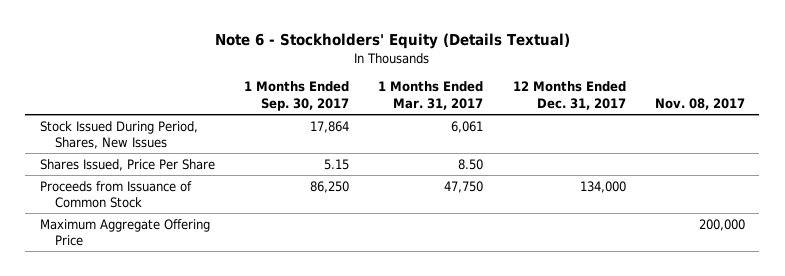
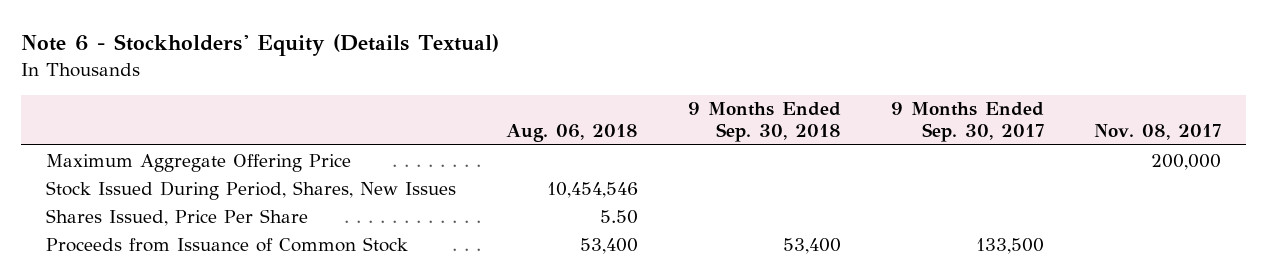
- | 1 Months Ended Sep. 30, 2017 | 1 Months Ended Mar. 31, 2017 | 12 Months Ended Dec. 31, 2017 | Nov. 08, 2017
+ | Aug. 06, 2018 | 9 Months Ended Sep. 30, 2018 | 9 Months Ended Sep. 30, 2017 | Nov. 08, 2017
moved up: Maximum Aggregate Offering Price | | | | 200,000

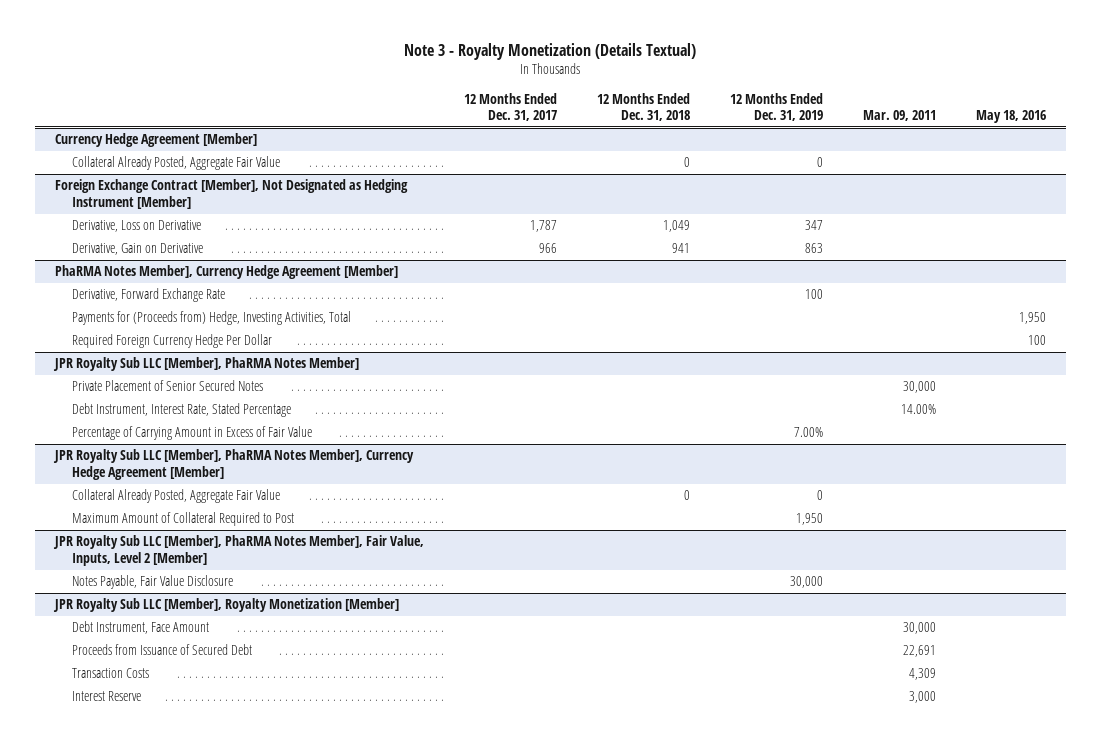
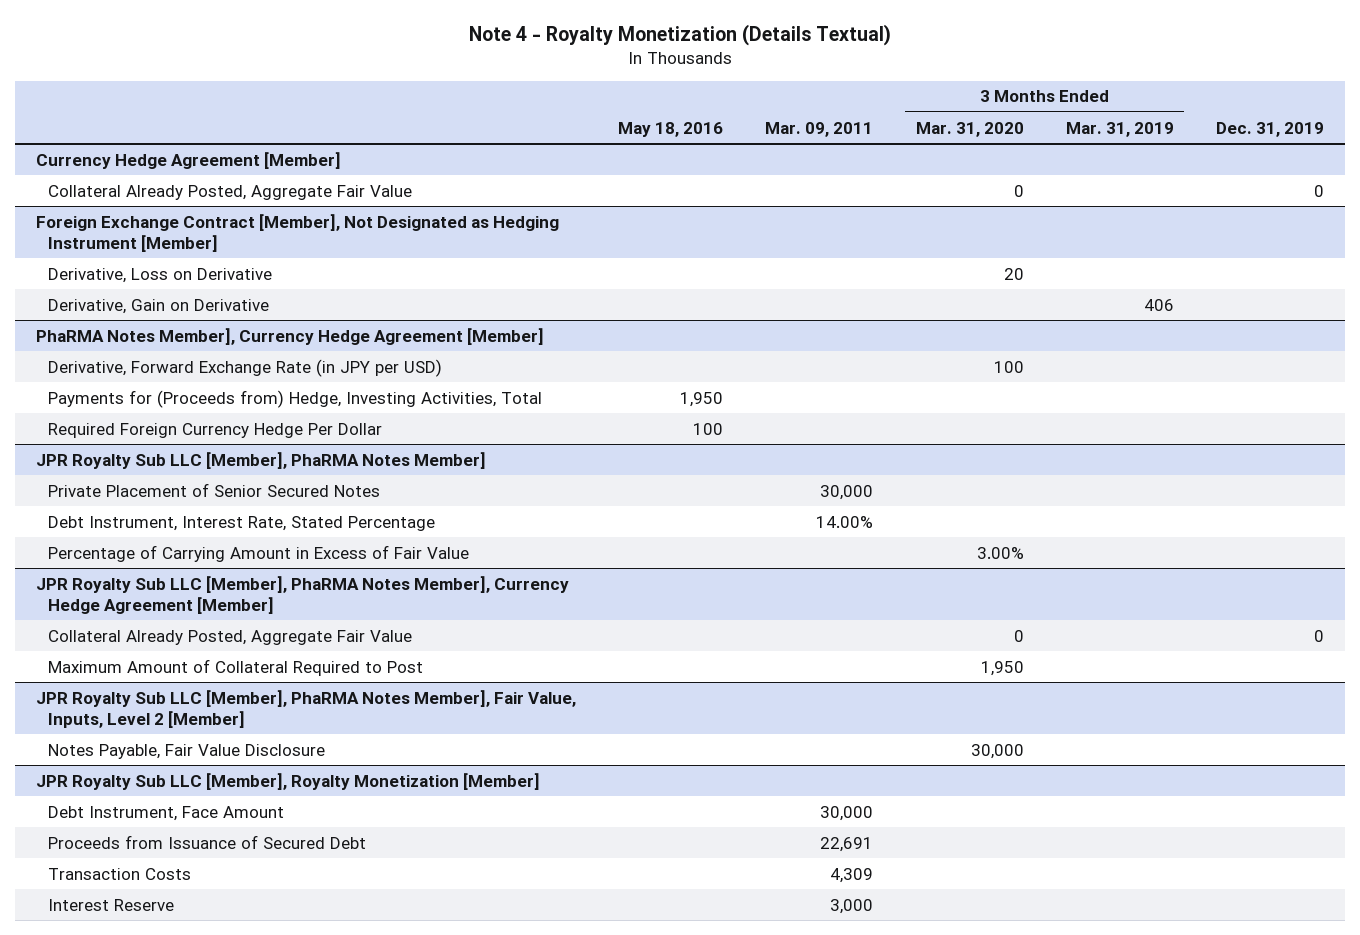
- Note 3 - Royalty Monetization (Details Textual)
+ Note 4 - Royalty Monetization (Details Textual)
- | 12 Months Ended Dec. 31, 2017 | 12 Months Ended Dec. 31, 2018 | 12 Months Ended Dec. 31, 2019 | Mar. 09, 2011 | May 18, 2016
+ | May 18, 2016 | Mar. 09, 2011 | 3 Months Ended Mar. 31, 2020 | 3 Months Ended Mar. 31, 2019 | Dec. 31, 2019
@ PhaRMA Notes Member], Currency Hedge Agreement [Member]
- Derivative, Forward Exchange Rate | | | 100 | |
+ Derivative, Forward Exchange Rate (in JPY per USD) | | | 100 | |

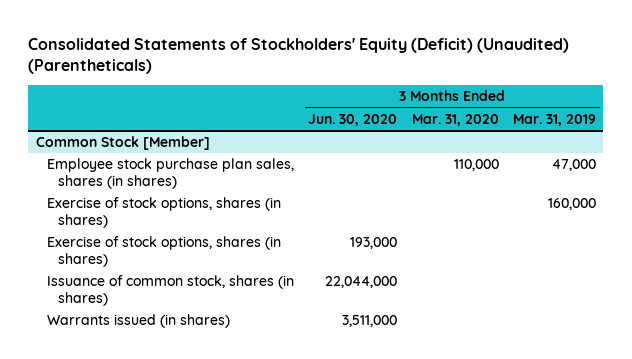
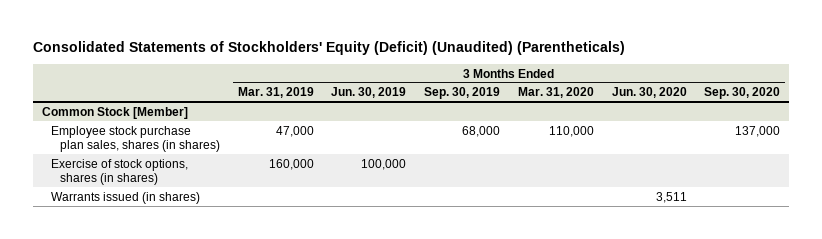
- | 3 Months Ended Jun. 30, 2020 | 3 Months Ended Mar. 31, 2020 | 3 Months Ended Mar. 31, 2019
+ | 3 Months Ended Mar. 31, 2019 | 3 Months Ended Jun. 30, 2019 | 3 Months Ended Sep. 30, 2019 | 3 Months Ended Mar. 31, 2020 | 3 Months Ended Jun. 30, 2020 | 3 Months Ended Sep. 30, 2020
@ Common Stock [Member]
- Exercise of stock options, shares (in shares) | 193,000 | |
- Issuance of common stock, shares (in shares) | 22,044,000 | |
- Warrants issued (in shares) | 3,511,000 | |
+ Warrants issued (in shares) | | | | | 3,511 |

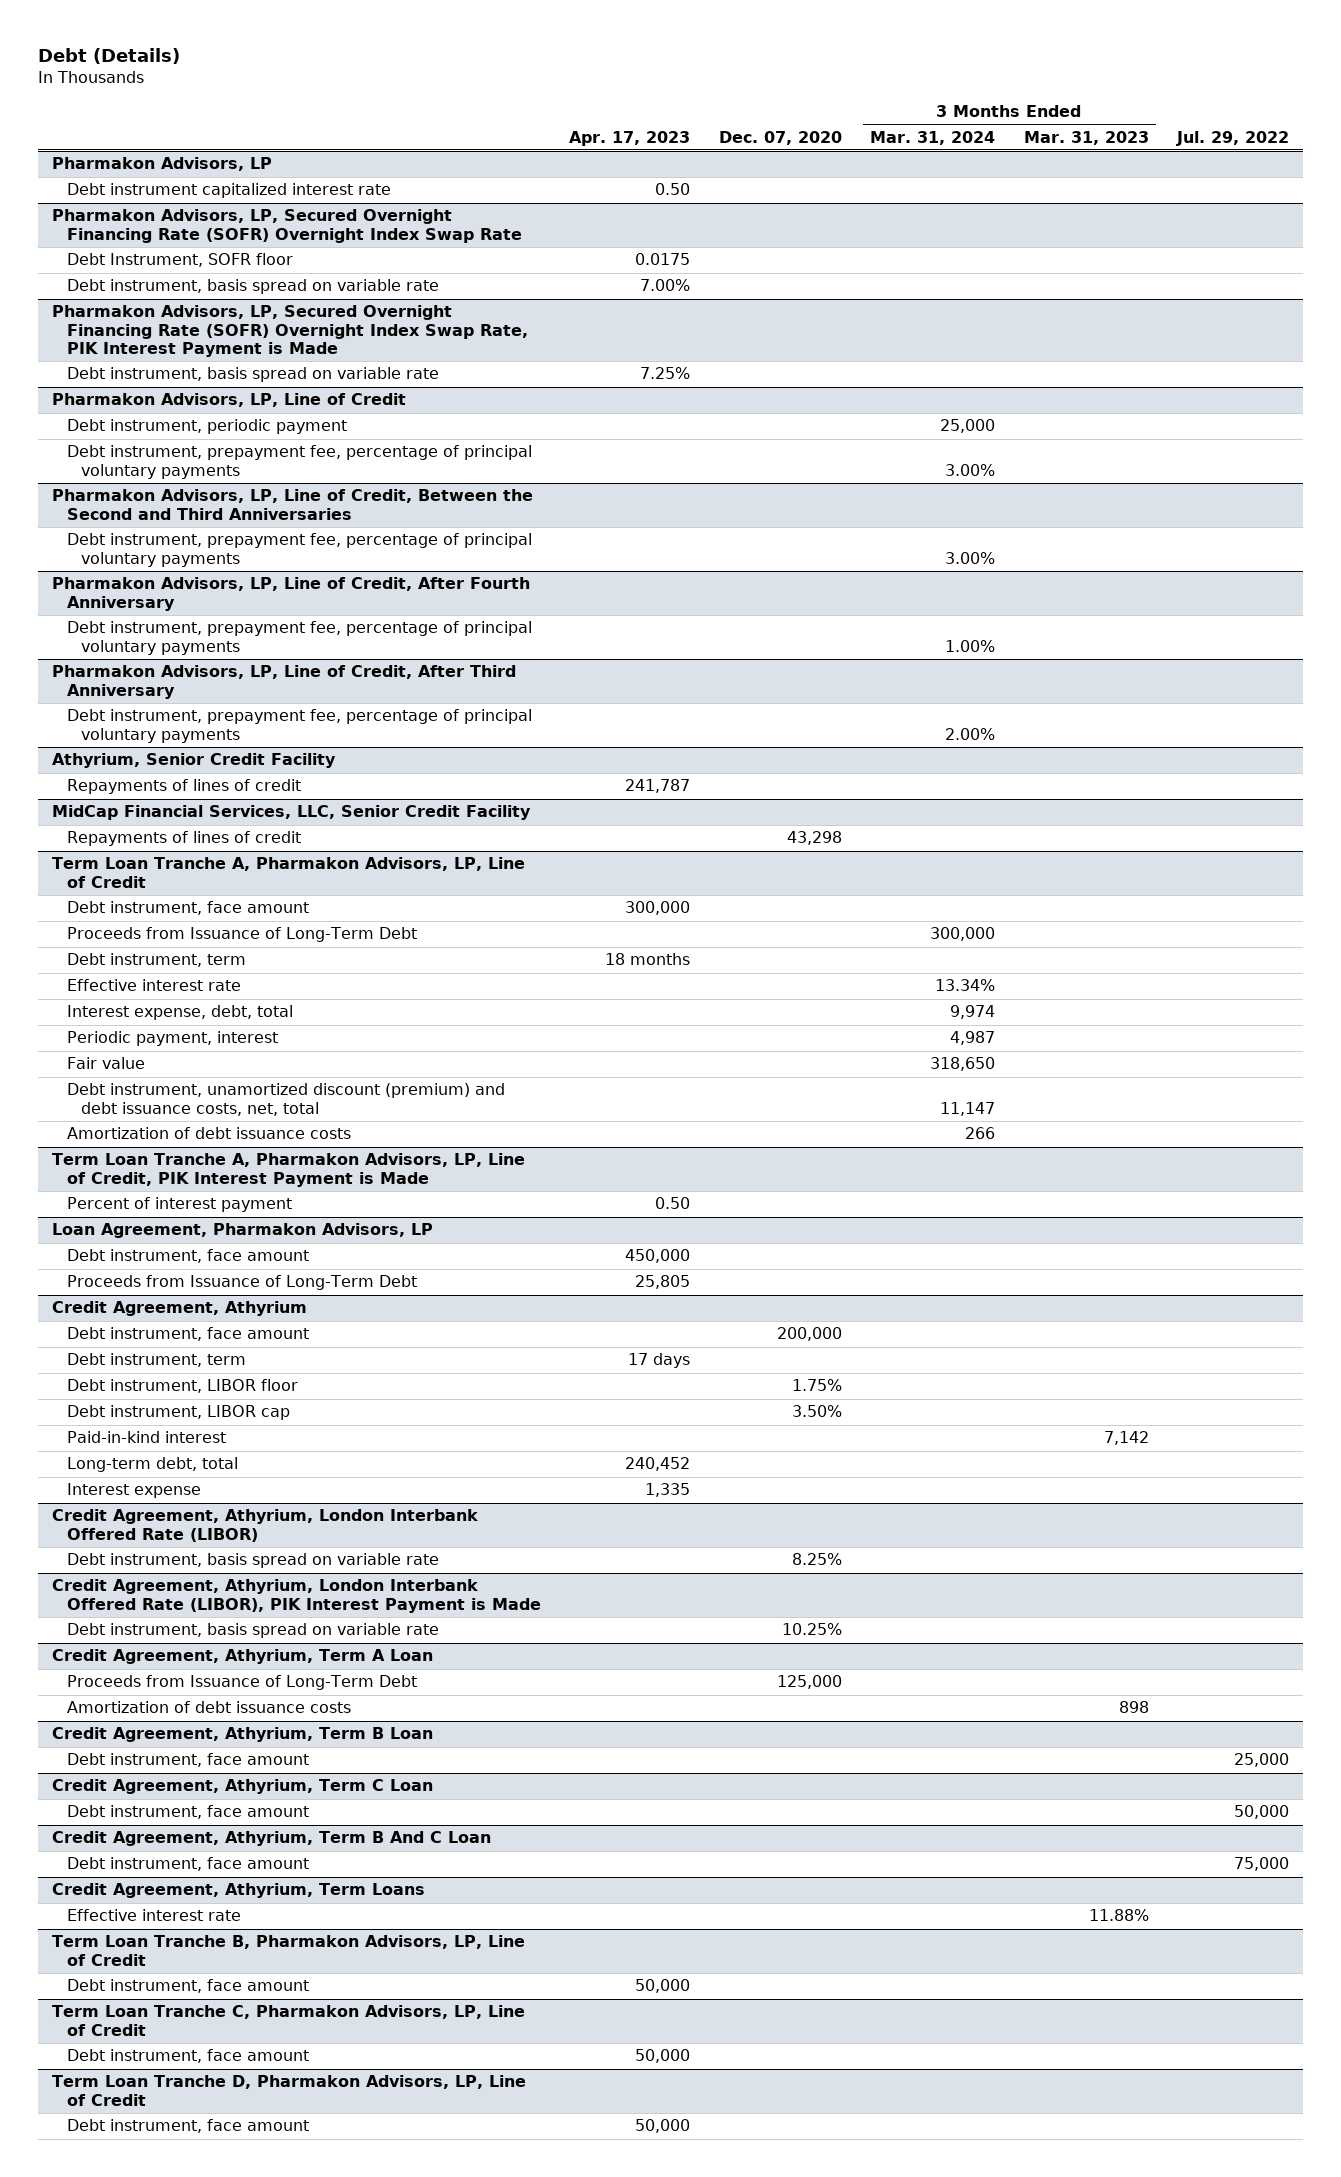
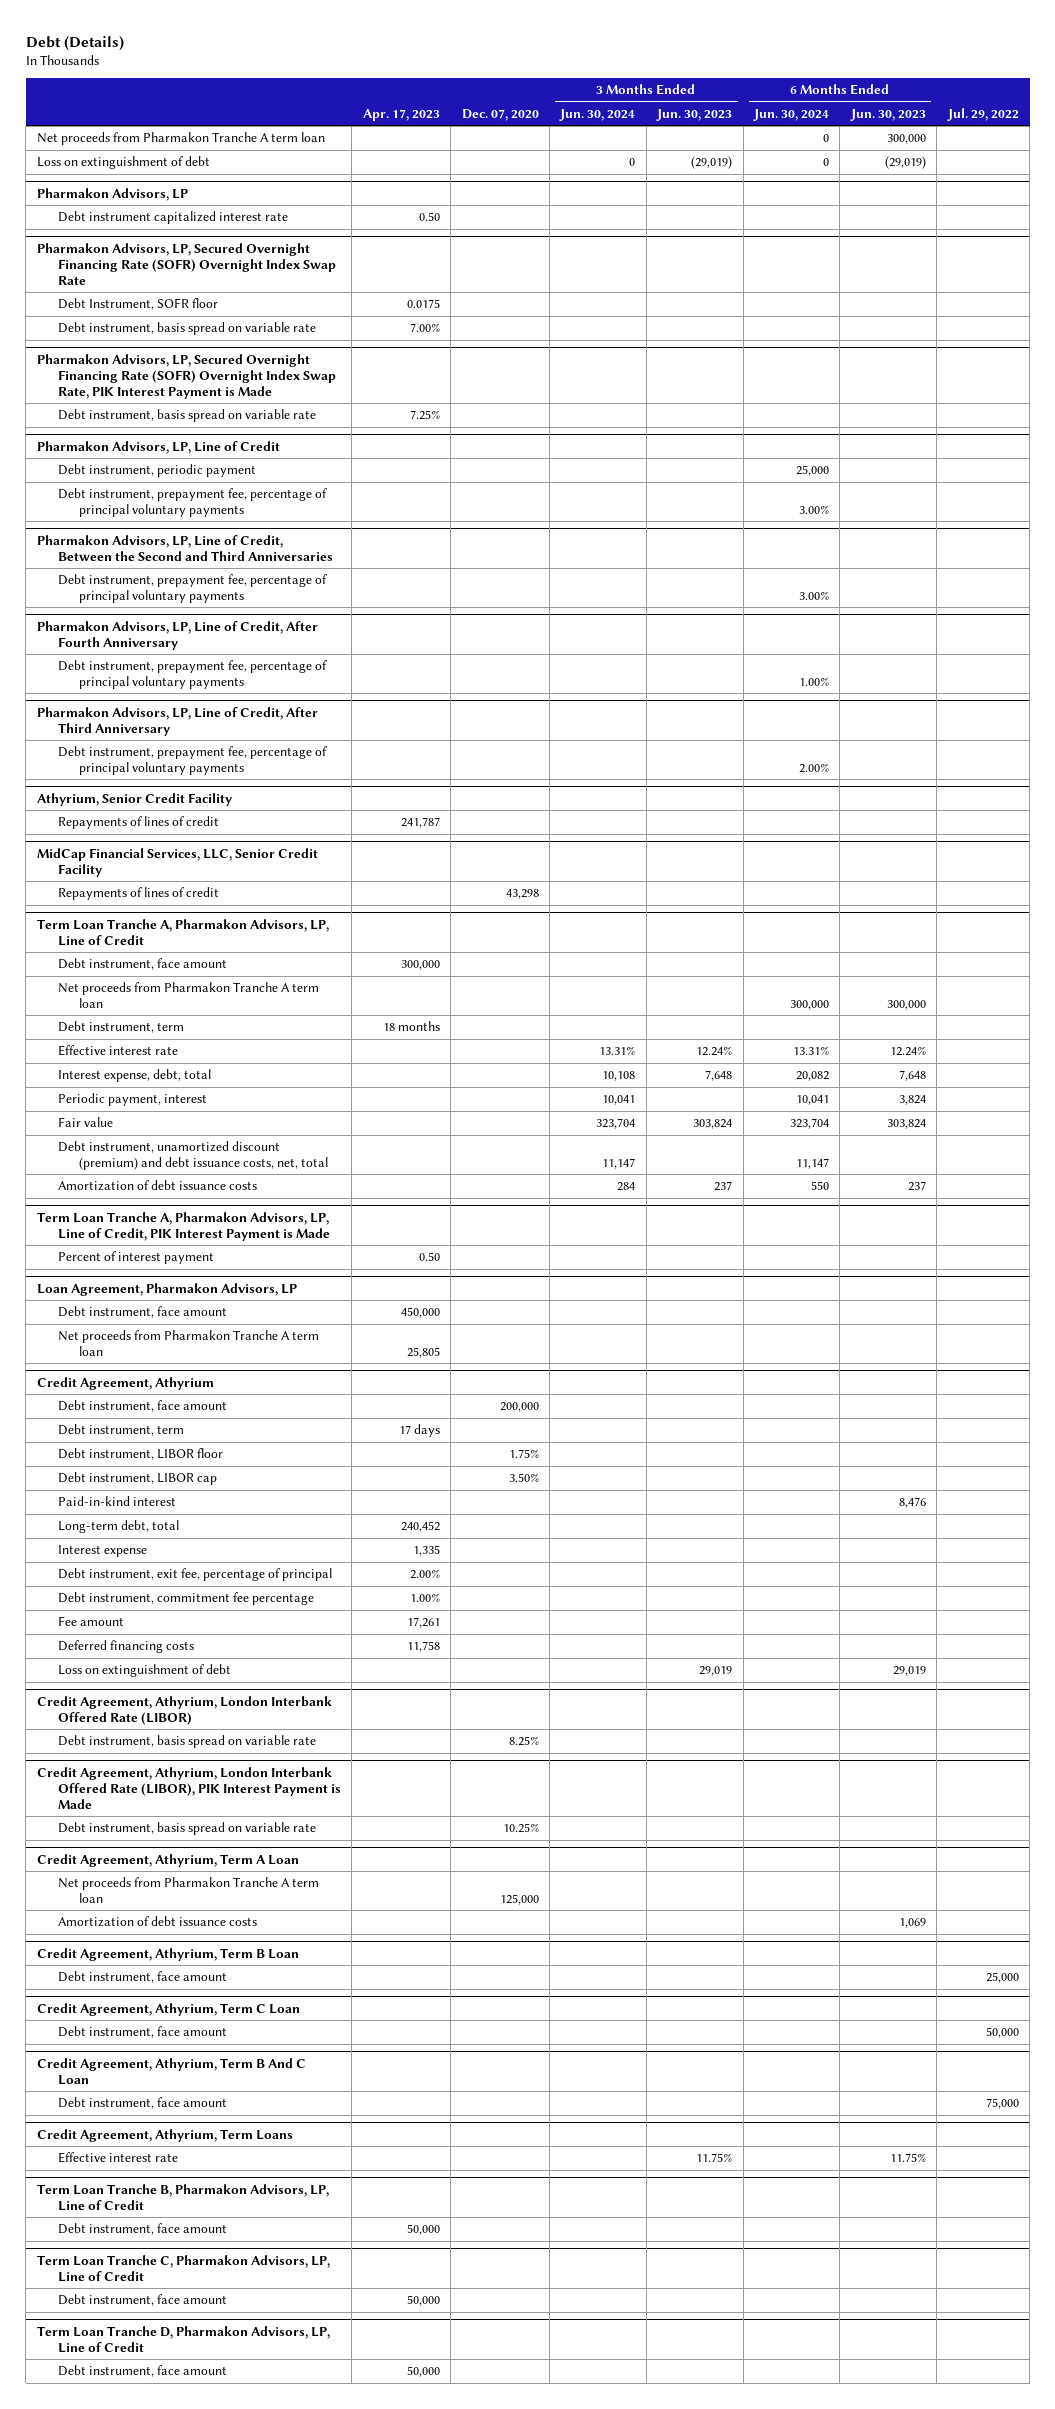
- | Apr. 17, 2023 | Dec. 07, 2020 | 3 Months Ended Mar. 31, 2024 | 3 Months Ended Mar. 31, 2023 | Jul. 29, 2022
+ | Apr. 17, 2023 | Dec. 07, 2020 | 3 Months Ended Jun. 30, 2024 | 3 Months Ended Jun. 30, 2023 | 6 Months Ended Jun. 30, 2024 | 6 Months Ended Jun. 30, 2023 | Jul. 29, 2022
+ Net proceeds from Pharmakon Tranche A term loan | | | | | 0 | 300,000 |
+ Loss on extinguishment of debt | | | 0 | (29,019) | 0 | (29,019) |
@ Term Loan Tranche A, Pharmakon Advisors, LP, Line of Credit
- Proceeds from Issuance of Long-Term Debt | | | 300,000 | |
+ Net proceeds from Pharmakon Tranche A term loan | | | | | 300,000 | 300,000 |
@ Loan Agreement, Pharmakon Advisors, LP
- Proceeds from Issuance of Long-Term Debt | 25,805 | | | |
+ Net proceeds from Pharmakon Tranche A term loan | 25,805 | | | | | |
@ Credit Agreement, Athyrium
+ Debt instrument, exit fee, percentage of principal | 2.00% | | | | | |
+ Debt instrument, commitment fee percentage | 1.00% | | | | | |
+ Fee amount | 17,261 | | | | | |
+ Deferred financing costs | 11,758 | | | | | |
+ Loss on extinguishment of debt | | | | 29,019 | | 29,019 |
@ Credit Agreement, Athyrium, Term A Loan
- Proceeds from Issuance of Long-Term Debt | | 125,000 | | |
+ Net proceeds from Pharmakon Tranche A term loan | | 125,000 | | | | |

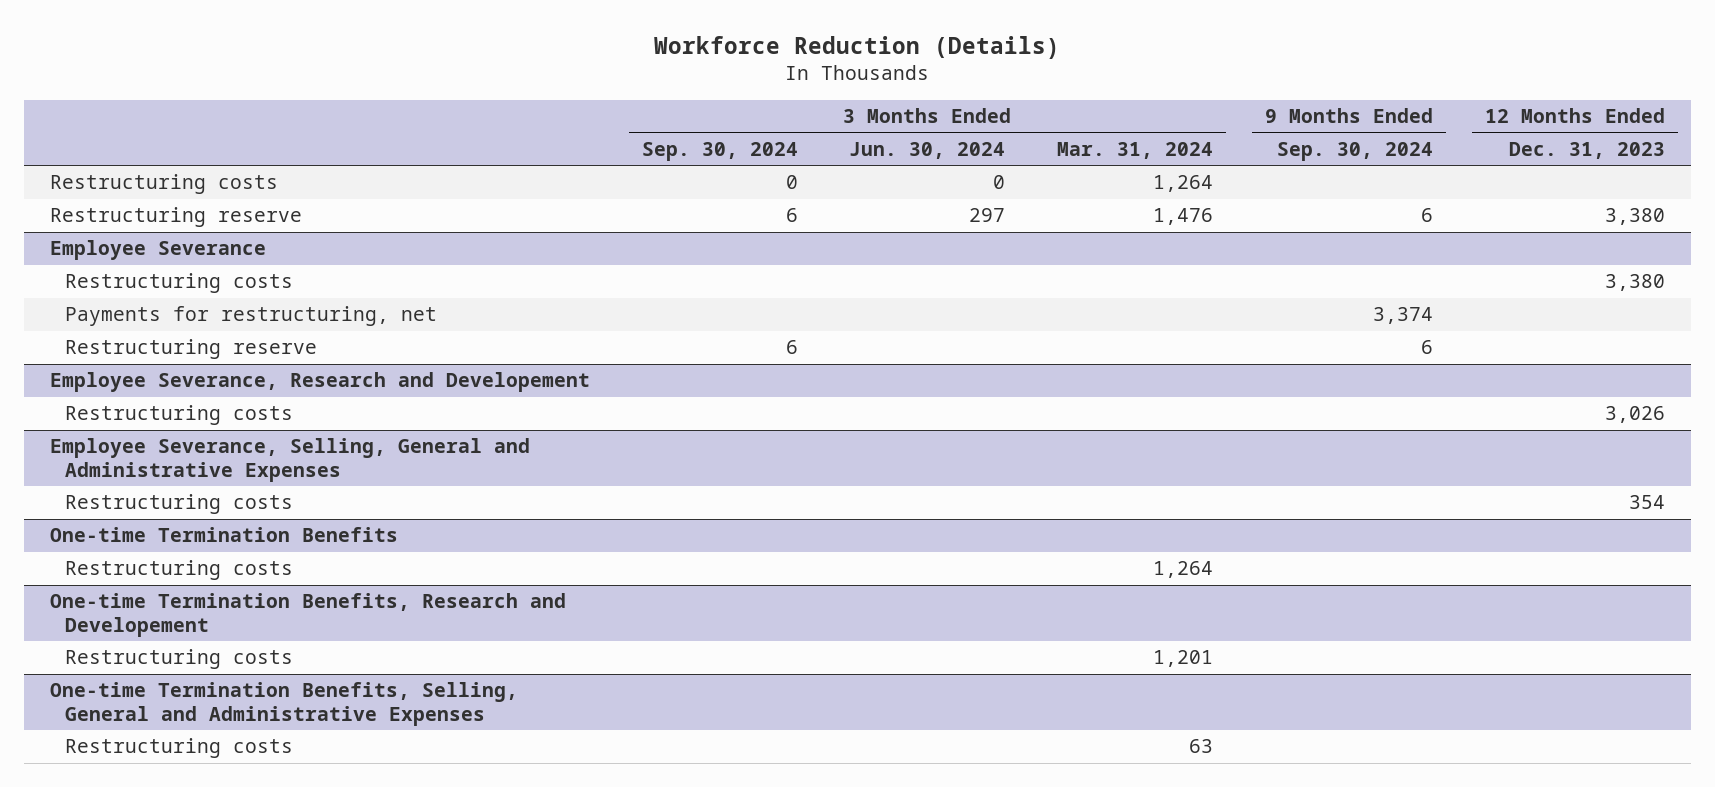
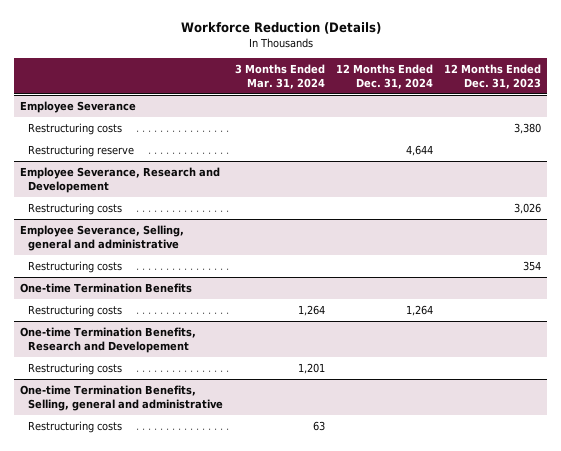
- | 3 Months Ended Sep. 30, 2024 | 3 Months Ended Jun. 30, 2024 | 3 Months Ended Mar. 31, 2024 | 9 Months Ended Sep. 30, 2024 | 12 Months Ended Dec. 31, 2023
+ | 3 Months Ended Mar. 31, 2024 | 12 Months Ended Dec. 31, 2024 | 12 Months Ended Dec. 31, 2023
- Restructuring costs | 0 | 0 | 1,264 | |
- Restructuring reserve | 6 | 297 | 1,476 | 6 | 3,380
@ Employee Severance
- Payments for restructuring, net | | | | 3,374 |
- Employee Severance, Selling, General and Administrative Expenses
+ Employee Severance, Selling, general and administrative
- One-time Termination Benefits, Selling, General and Administrative Expenses
+ One-time Termination Benefits, Selling, general and administrative

